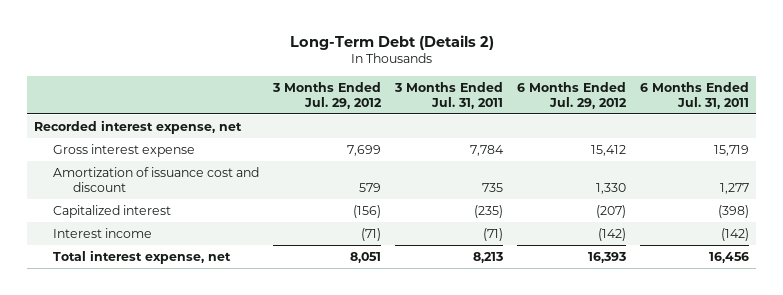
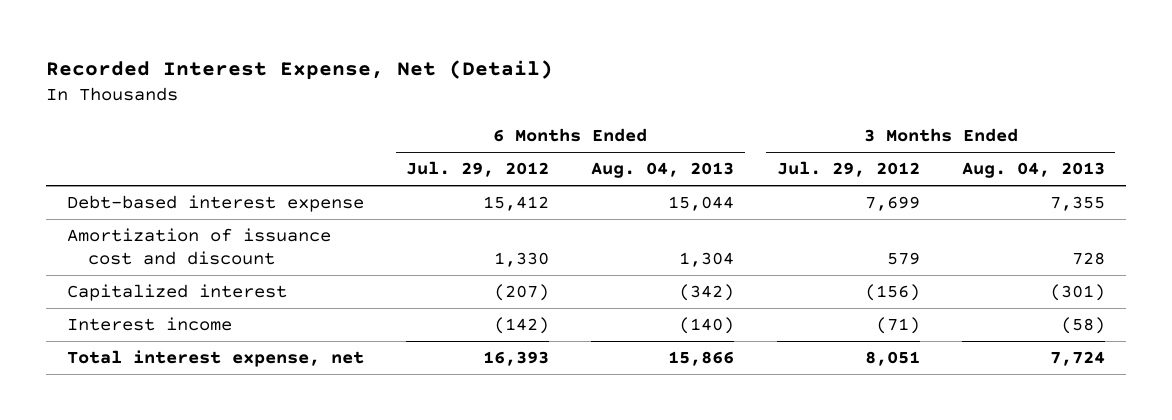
- Long-Term Debt (Details 2)
+ Recorded Interest Expense, Net (Detail)
- | 3 Months Ended Jul. 29, 2012 | 3 Months Ended Jul. 31, 2011 | 6 Months Ended Jul. 29, 2012 | 6 Months Ended Jul. 31, 2011
+ | 6 Months Ended Jul. 29, 2012 | 6 Months Ended Aug. 04, 2013 | 3 Months Ended Jul. 29, 2012 | 3 Months Ended Aug. 04, 2013
- Recorded interest expense, net
- Gross interest expense | 7,699 | 7,784 | 15,412 | 15,719
+ Debt-based interest expense | 15,412 | 15,044 | 7,699 | 7,355

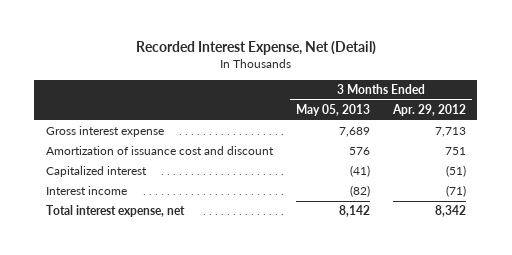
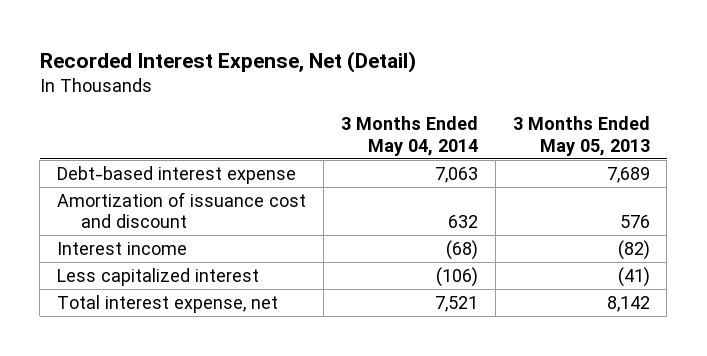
- | 3 Months Ended May 05, 2013 | 3 Months Ended Apr. 29, 2012
+ | 3 Months Ended May 04, 2014 | 3 Months Ended May 05, 2013
- Gross interest expense | 7,689 | 7,713
+ Debt-based interest expense | 7,063 | 7,689
- Capitalized interest | (41) | (51)
+ Less capitalized interest | (106) | (41)

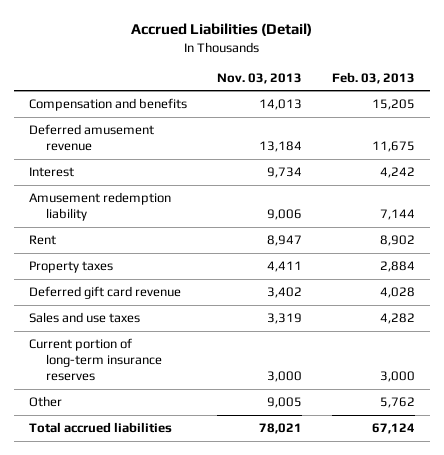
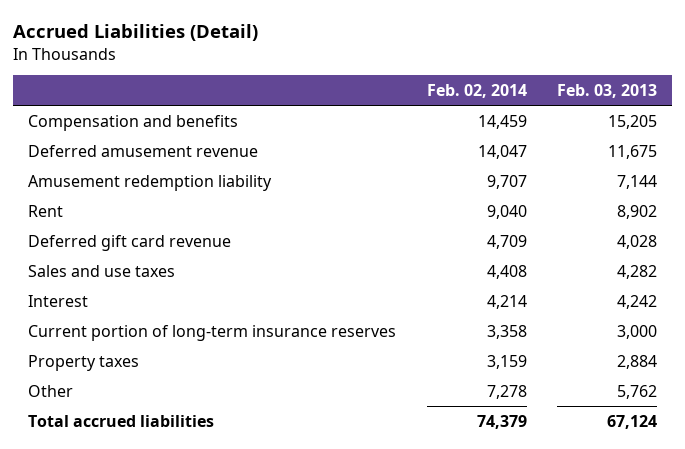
- | Nov. 03, 2013 | Feb. 03, 2013
+ | Feb. 02, 2014 | Feb. 03, 2013
moved down: Interest | 4,214 | 4,242
moved down: Property taxes | 3,159 | 2,884

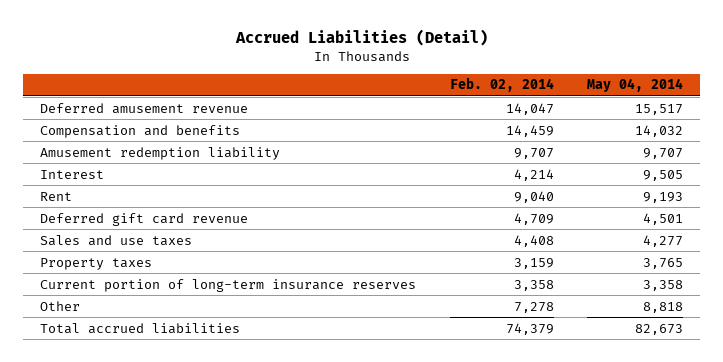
- | Feb. 02, 2014 | Feb. 03, 2013
+ | Feb. 02, 2014 | May 04, 2014
moved down: Compensation and benefits | 14,459 | 14,032
moved up: Interest | 4,214 | 9,505
moved down: Current portion of long-term insurance reserves | 3,358 | 3,358

